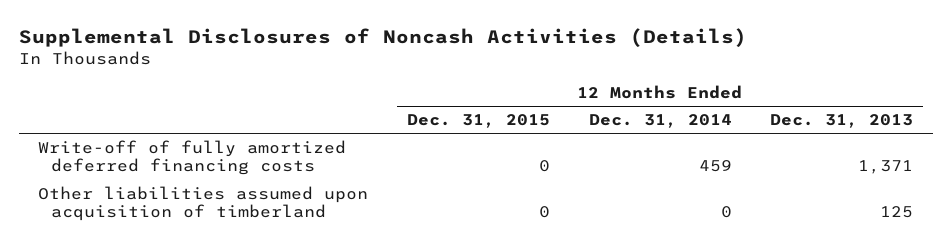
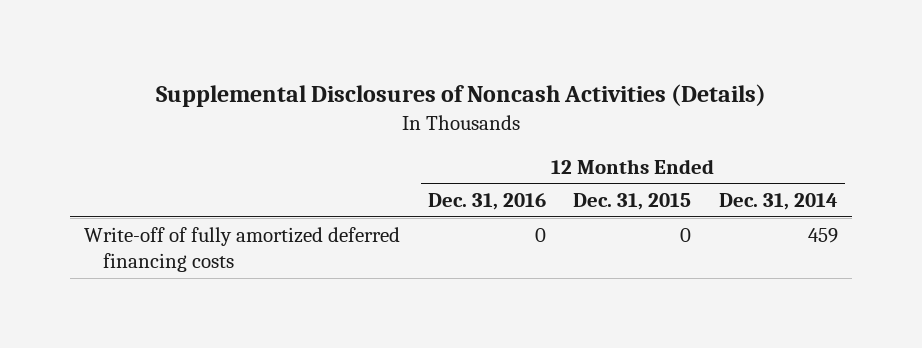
- | 12 Months Ended Dec. 31, 2015 | 12 Months Ended Dec. 31, 2014 | 12 Months Ended Dec. 31, 2013
+ | 12 Months Ended Dec. 31, 2016 | 12 Months Ended Dec. 31, 2015 | 12 Months Ended Dec. 31, 2014
- Other liabilities assumed upon acquisition of timberland | 0 | 0 | 125

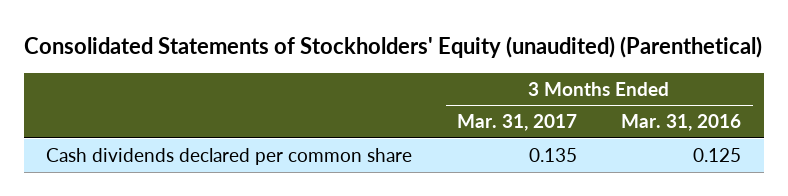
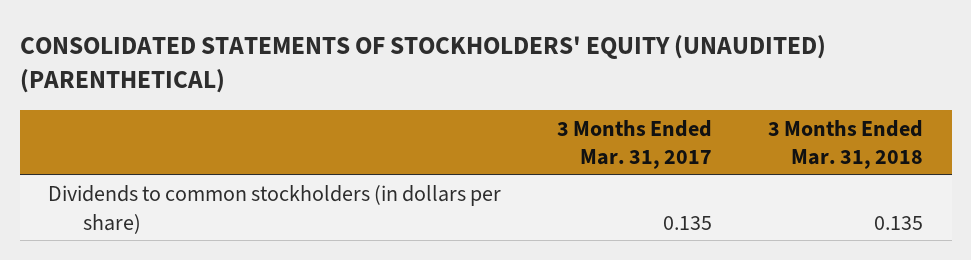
- Consolidated Statements of Stockholders' Equity (unaudited) (Parenthetical)
+ CONSOLIDATED STATEMENTS OF STOCKHOLDERS' EQUITY (UNAUDITED) (PARENTHETICAL)
- | 3 Months Ended Mar. 31, 2017 | 3 Months Ended Mar. 31, 2016
+ | 3 Months Ended Mar. 31, 2017 | 3 Months Ended Mar. 31, 2018
- Cash dividends declared per common share | 0.135 | 0.125
+ Dividends to common stockholders (in dollars per share) | 0.135 | 0.135

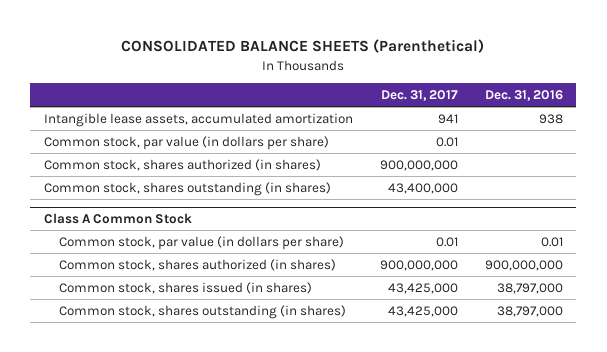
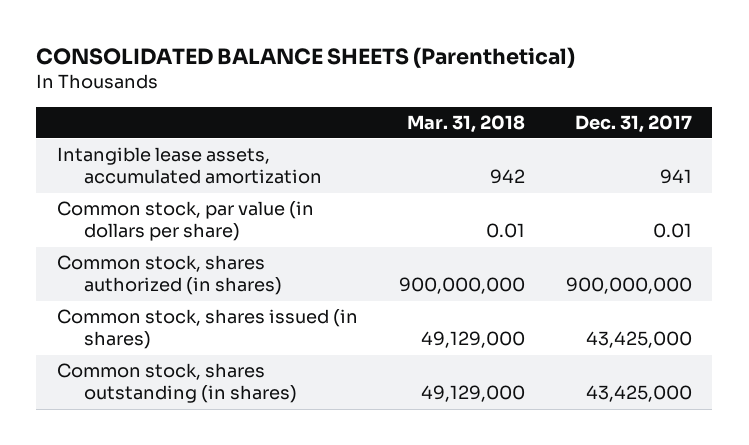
- | Dec. 31, 2017 | Dec. 31, 2016
+ | Mar. 31, 2018 | Dec. 31, 2017
- Common stock, shares outstanding (in shares) | 43,400,000 |
- Class A Common Stock
- Common stock, par value (in dollars per share) | 0.01 | 0.01
- Common stock, shares authorized (in shares) | 900,000,000 | 900,000,000

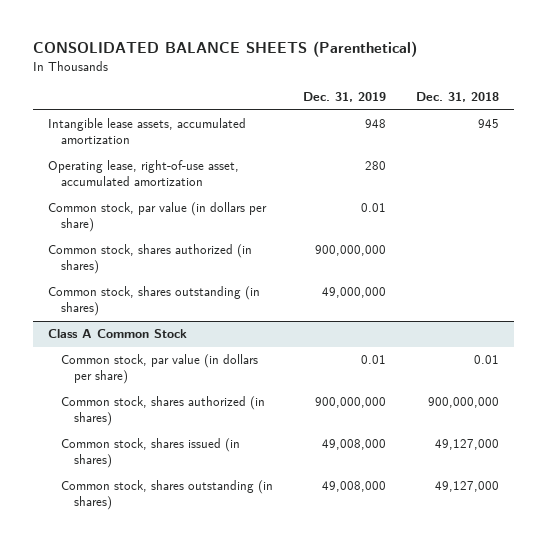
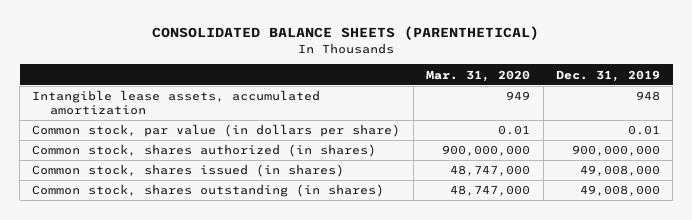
- CONSOLIDATED BALANCE SHEETS (Parenthetical)
+ CONSOLIDATED BALANCE SHEETS (PARENTHETICAL)
- | Dec. 31, 2019 | Dec. 31, 2018
+ | Mar. 31, 2020 | Dec. 31, 2019
- Operating lease, right-of-use asset, accumulated amortization | 280 |
- Common stock, shares outstanding (in shares) | 49,000,000 |
- Class A Common Stock
- Common stock, par value (in dollars per share) | 0.01 | 0.01
- Common stock, shares authorized (in shares) | 900,000,000 | 900,000,000

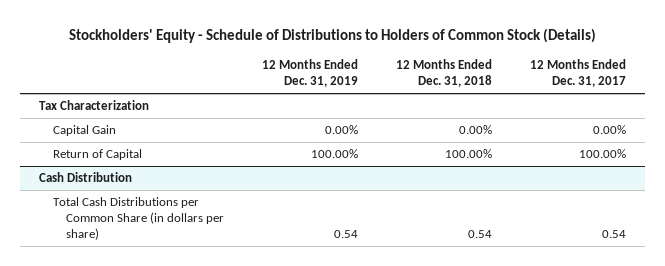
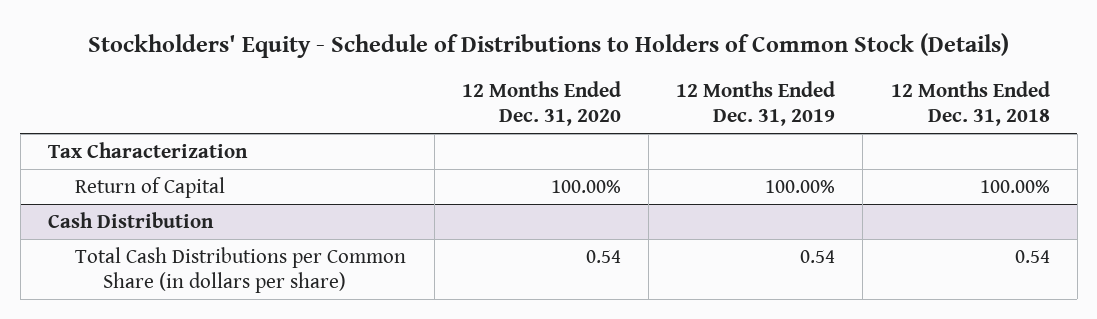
- | 12 Months Ended Dec. 31, 2019 | 12 Months Ended Dec. 31, 2018 | 12 Months Ended Dec. 31, 2017
+ | 12 Months Ended Dec. 31, 2020 | 12 Months Ended Dec. 31, 2019 | 12 Months Ended Dec. 31, 2018
- Capital Gain | 0.00% | 0.00% | 0.00%

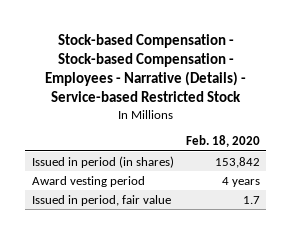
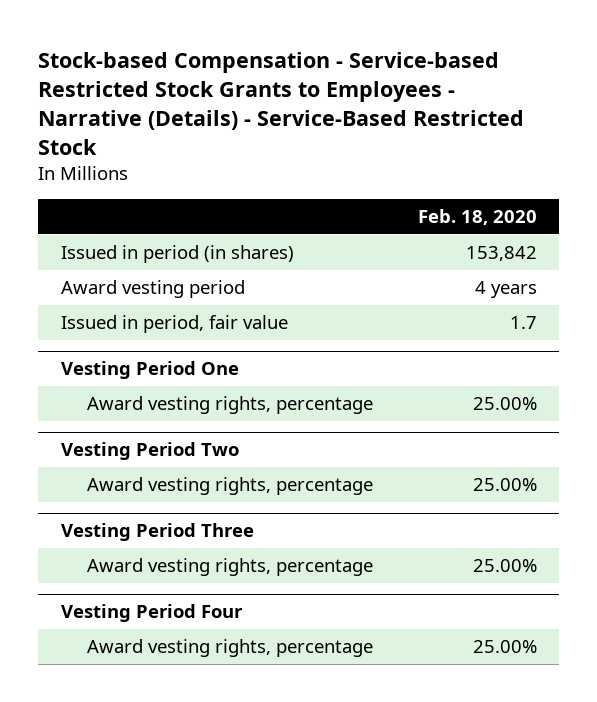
- Stock-based Compensation - Stock-based Compensation - Employees - Narrative (Details) - Service-based Restricted Stock
+ Stock-based Compensation - Service-based Restricted Stock Grants to Employees - Narrative (Details) - Service-Based Restricted Stock
+ Vesting Period One
+ Award vesting rights, percentage | 25.00%
+ Vesting Period Two
+ Award vesting rights, percentage | 25.00%
+ Vesting Period Three
+ Award vesting rights, percentage | 25.00%
+ Vesting Period Four
+ Award vesting rights, percentage | 25.00%

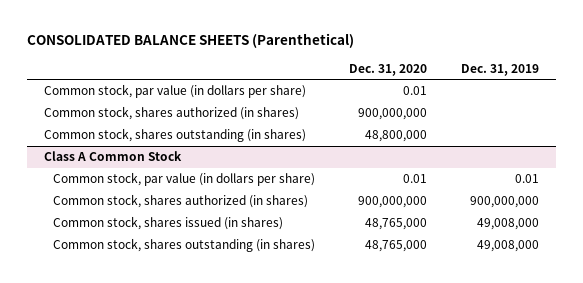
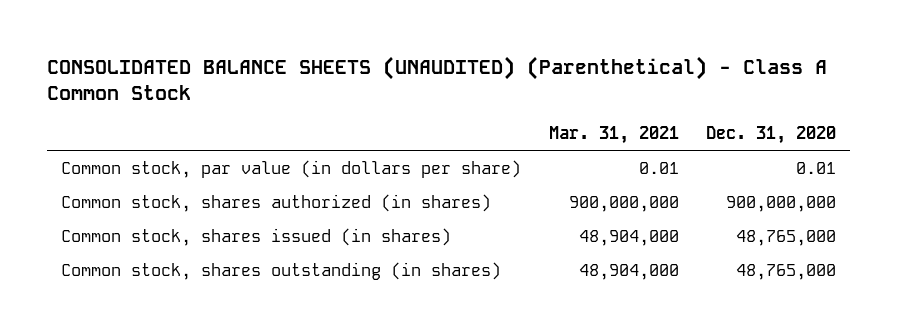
- CONSOLIDATED BALANCE SHEETS (Parenthetical)
+ CONSOLIDATED BALANCE SHEETS (UNAUDITED) (Parenthetical) - Class A Common Stock
- | Dec. 31, 2020 | Dec. 31, 2019
+ | Mar. 31, 2021 | Dec. 31, 2020
- Common stock, shares outstanding (in shares) | 48,800,000 |
- Class A Common Stock
- Common stock, par value (in dollars per share) | 0.01 | 0.01
- Common stock, shares authorized (in shares) | 900,000,000 | 900,000,000

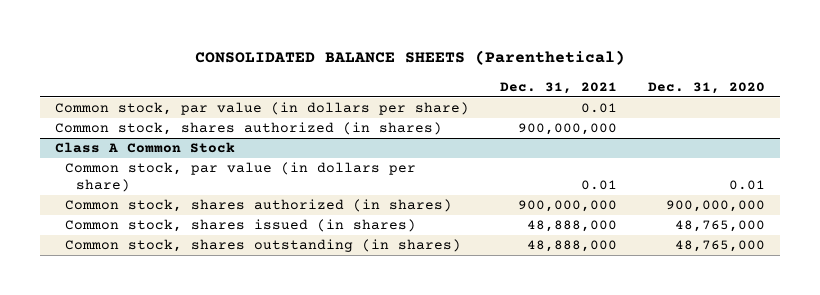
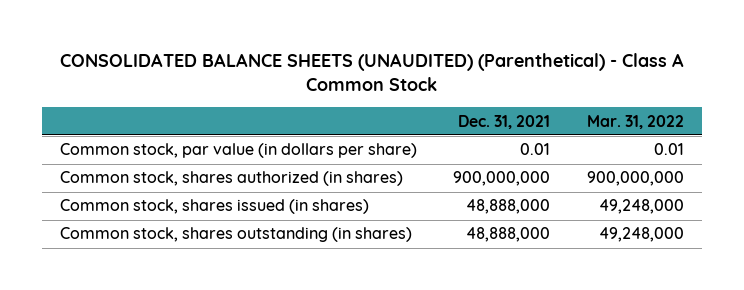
- CONSOLIDATED BALANCE SHEETS (Parenthetical)
+ CONSOLIDATED BALANCE SHEETS (UNAUDITED) (Parenthetical) - Class A Common Stock
- | Dec. 31, 2021 | Dec. 31, 2020
+ | Dec. 31, 2021 | Mar. 31, 2022
- Class A Common Stock
- Common stock, par value (in dollars per share) | 0.01 | 0.01
- Common stock, shares authorized (in shares) | 900,000,000 | 900,000,000

